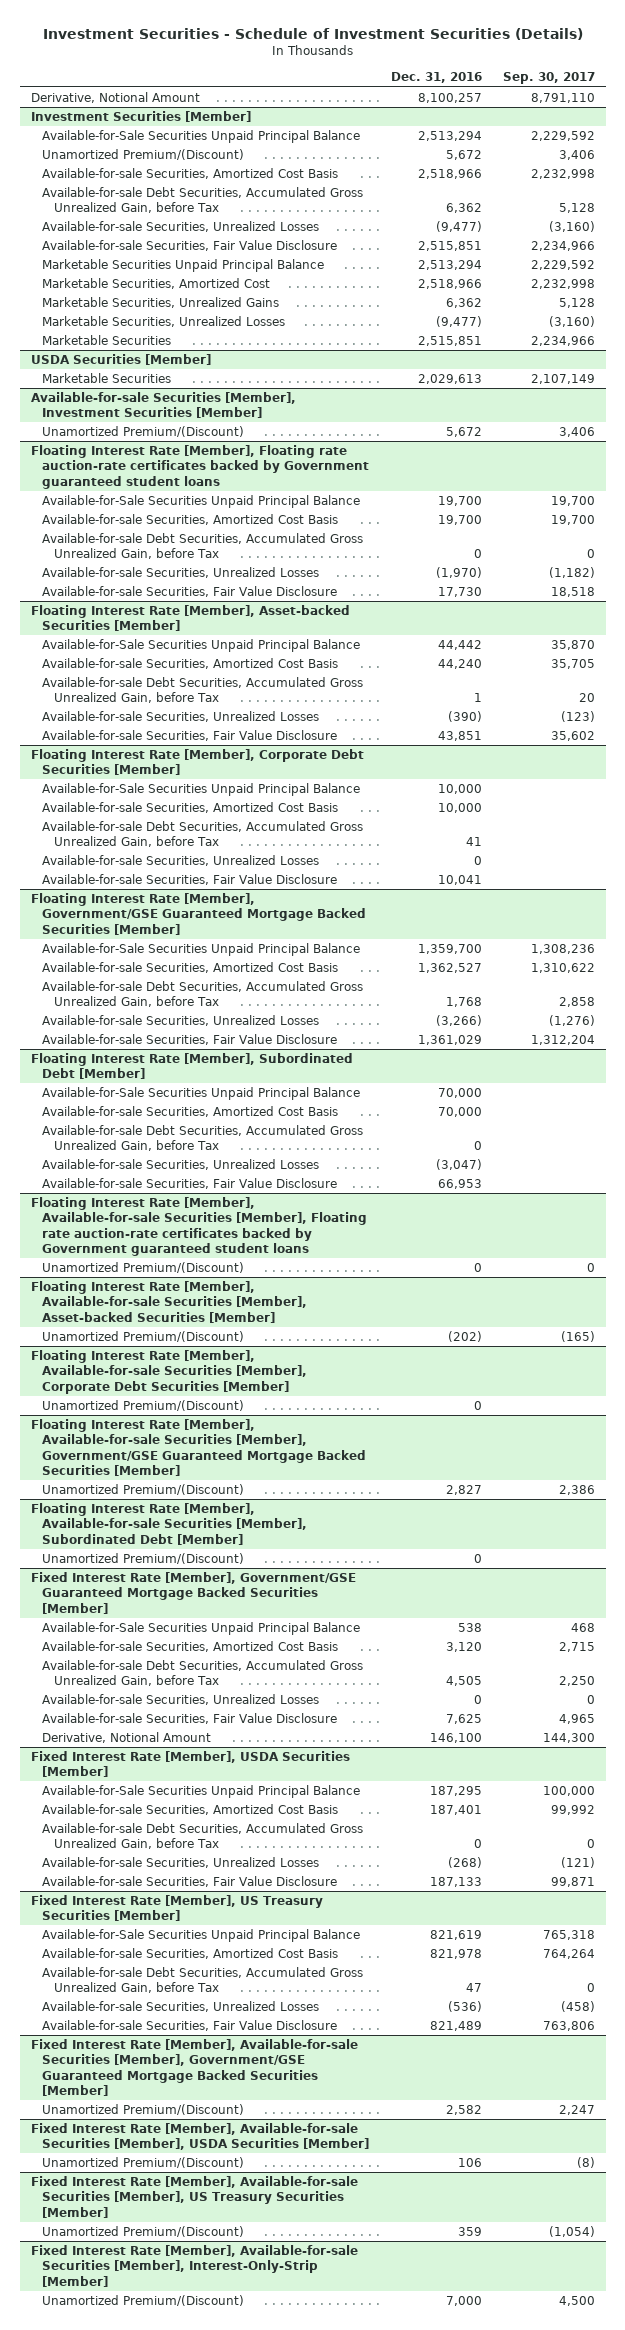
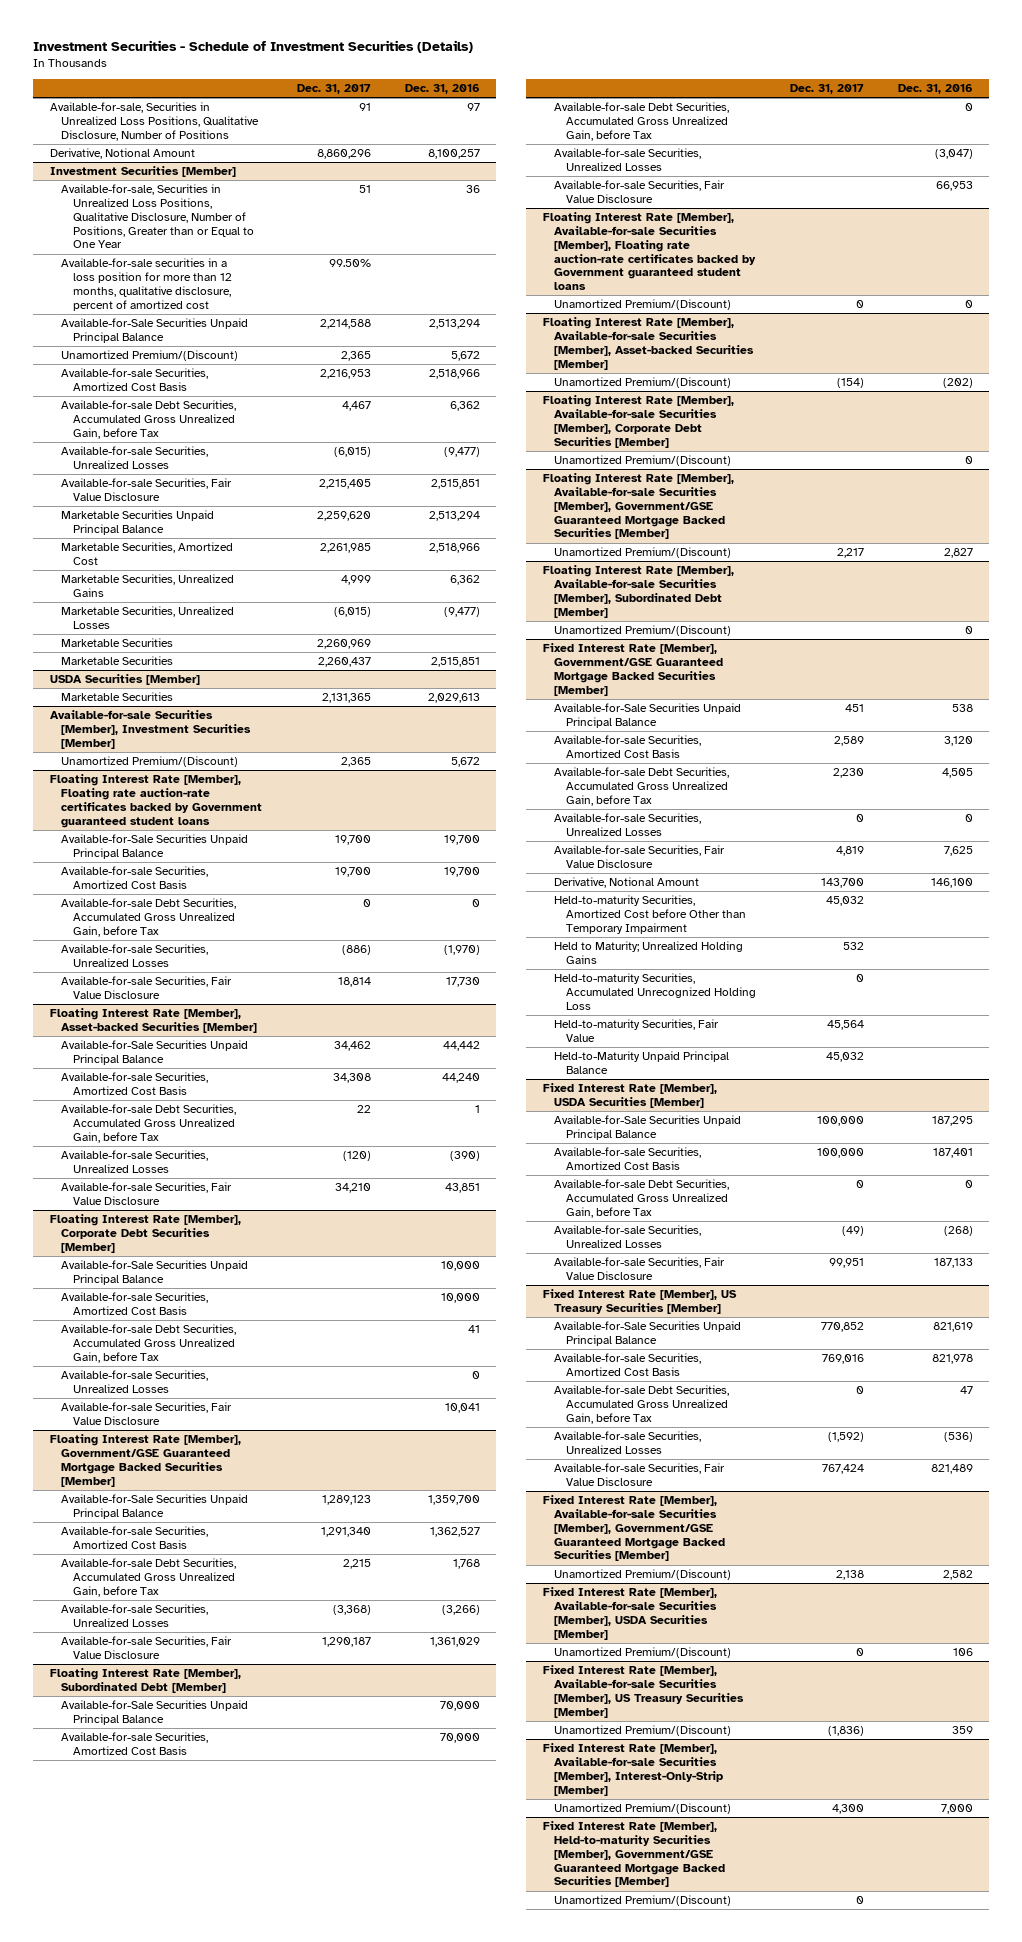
- | Dec. 31, 2016 | Sep. 30, 2017
+ | Dec. 31, 2017 | Dec. 31, 2016
+ Available-for-sale, Securities in Unrealized Loss Positions, Qualitative Disclosure, Number of Positions | 91 | 97
@ Investment Securities [Member]
+ Available-for-sale, Securities in Unrealized Loss Positions, Qualitative Disclosure, Number of Positions, Greater than or Equal to One Year | 51 | 36
+ Available-for-sale securities in a loss position for more than 12 months, qualitative disclosure, percent of amortized cost | 99.50% |
+ Marketable Securities | 2,260,969 |
@ Fixed Interest Rate [Member], Government/GSE Guaranteed Mortgage Backed Securities [Member]
+ Held-to-maturity Securities, Amortized Cost before Other than Temporary Impairment | 45,032 |
+ Held to Maturity; Unrealized Holding Gains | 532 |
+ Held-to-maturity Securities, Accumulated Unrecognized Holding Loss | 0 |
+ Held-to-maturity Securities, Fair Value | 45,564 |
+ Held-to-Maturity Unpaid Principal Balance | 45,032 |
+ Fixed Interest Rate [Member], Held-to-maturity Securities [Member], Government/GSE Guaranteed Mortgage Backed Securities [Member]
+ Unamortized Premium/(Discount) | 0 |

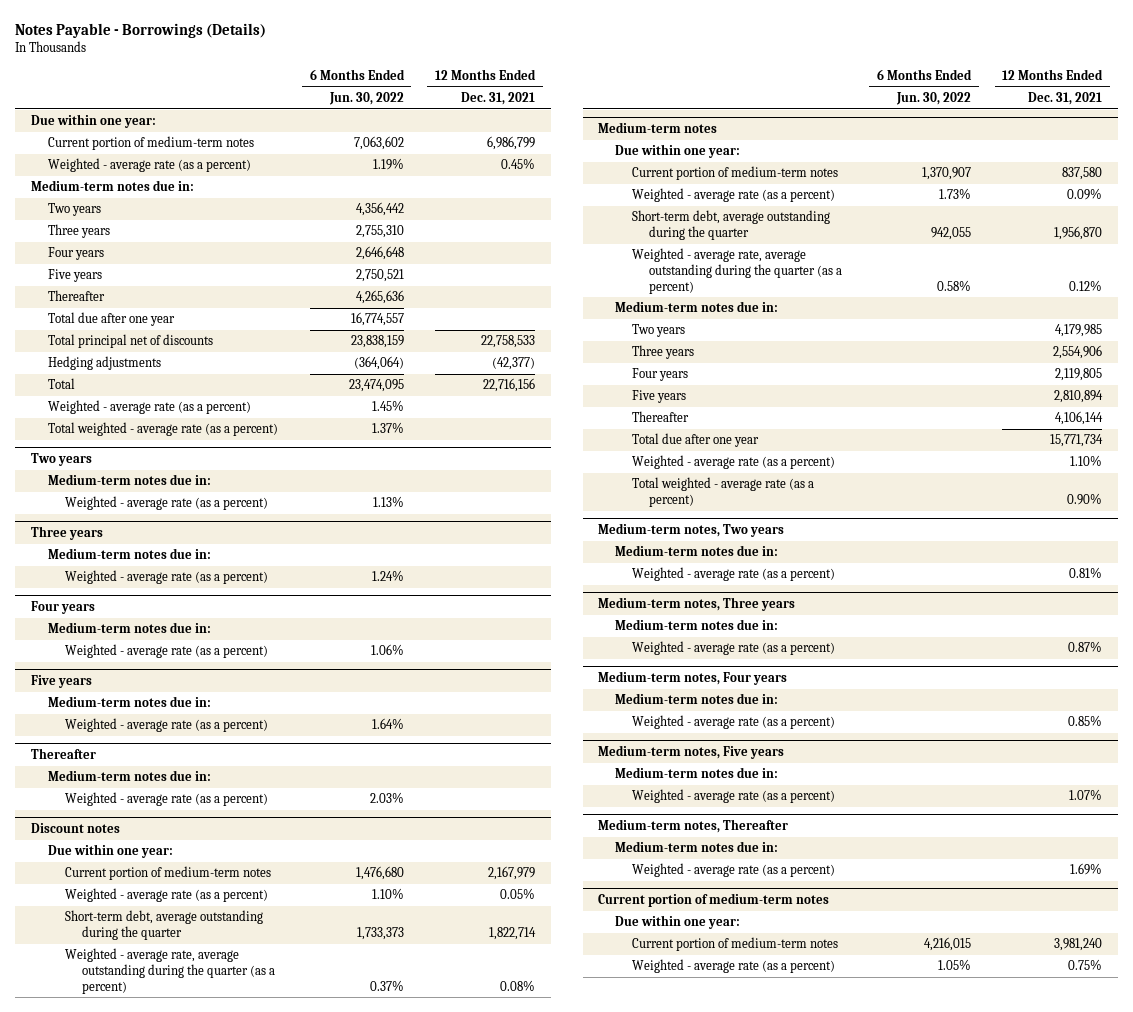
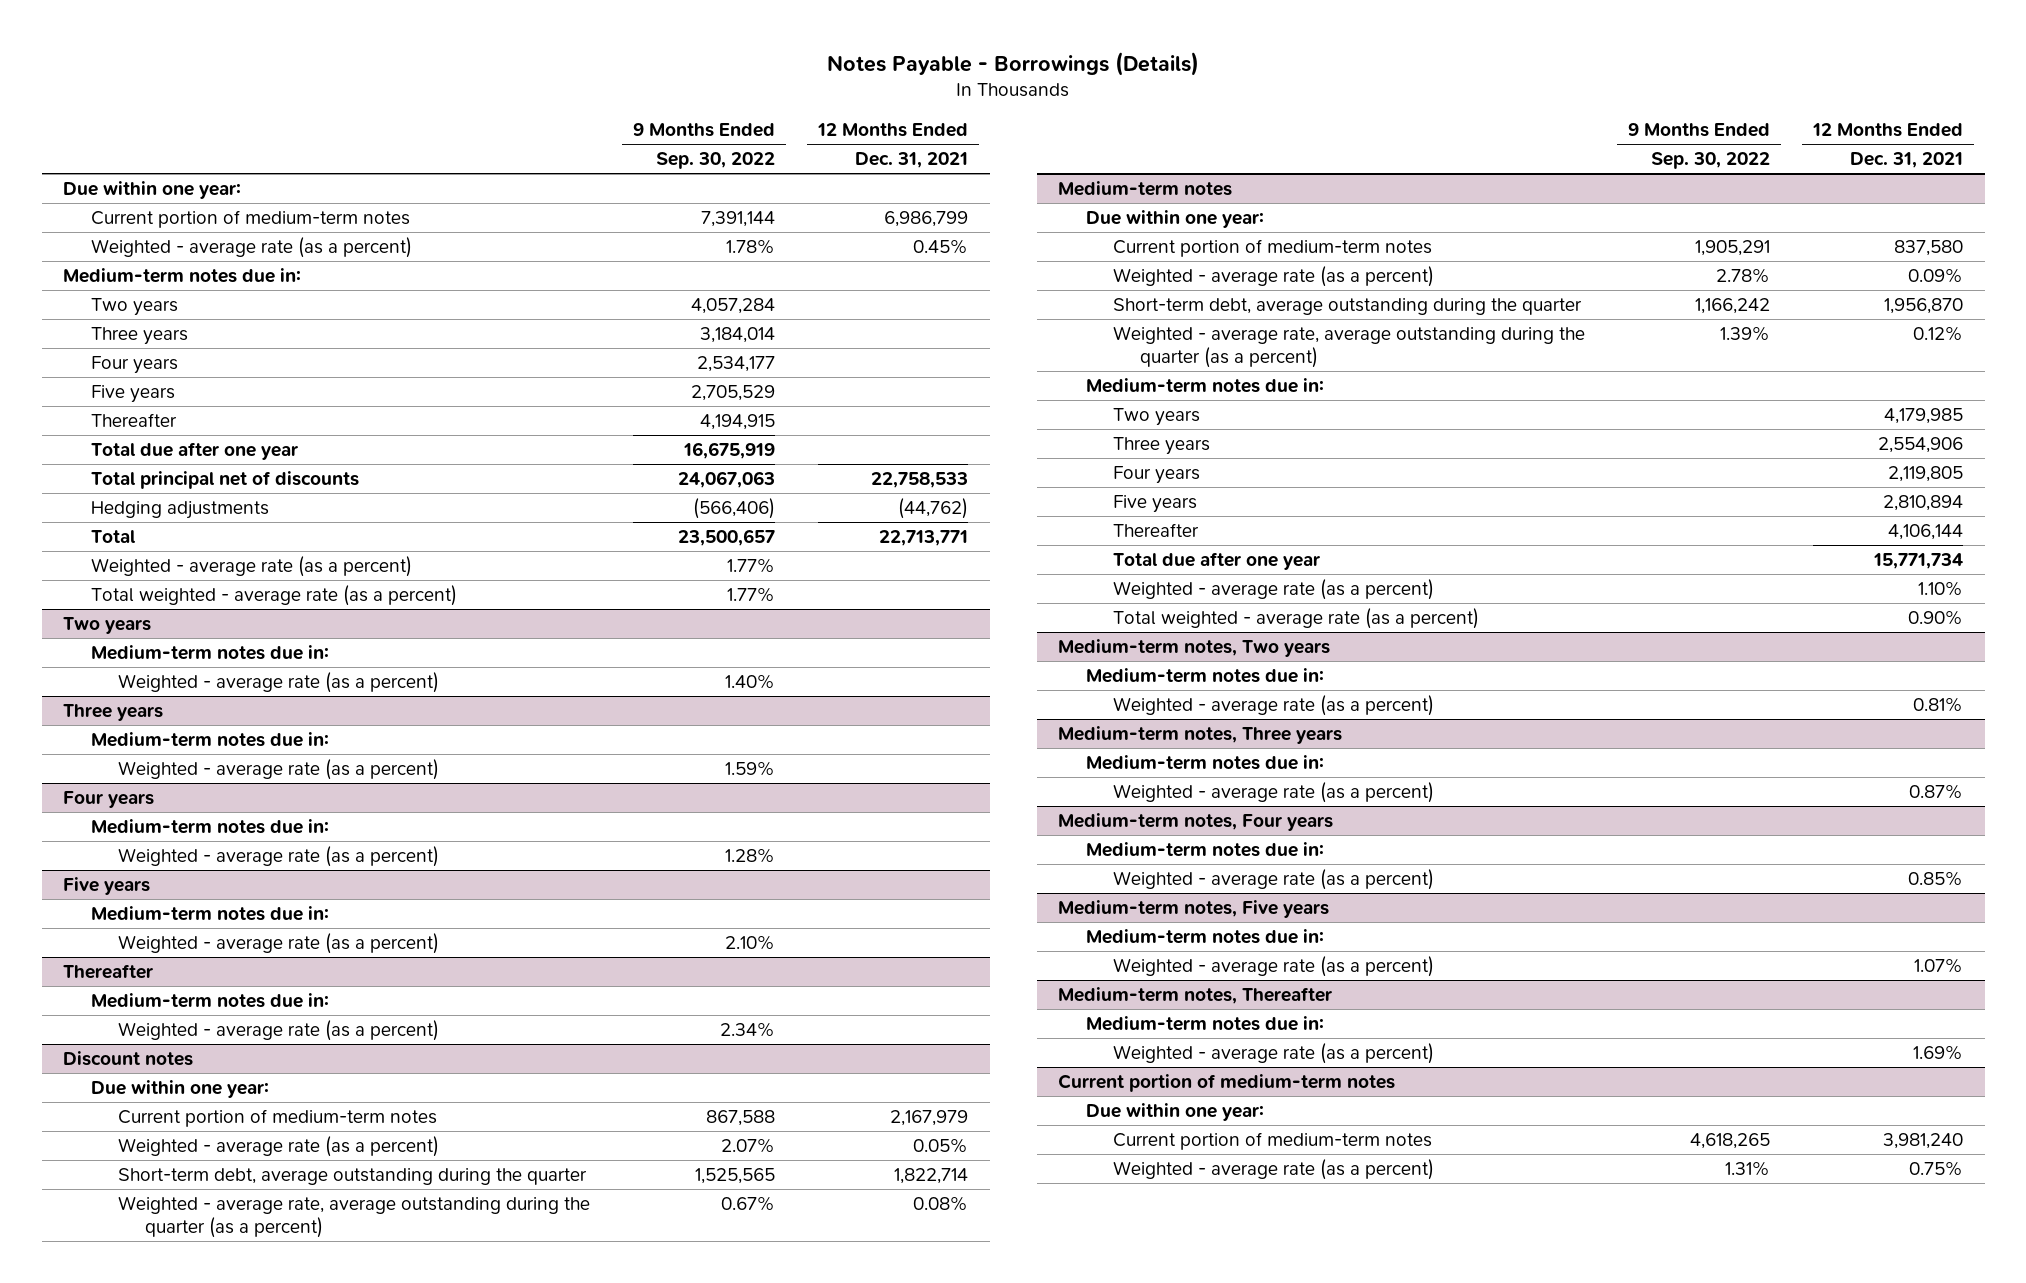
- | 6 Months Ended Jun. 30, 2022 | 12 Months Ended Dec. 31, 2021
+ | 9 Months Ended Sep. 30, 2022 | 12 Months Ended Dec. 31, 2021
- Hedging adjustments | (364,064) | (42,377)
- Total | 23,474,095 | 22,716,156
+ Hedging adjustments | (566,406) | (44,762)
+ Total | 23,500,657 | 22,713,771

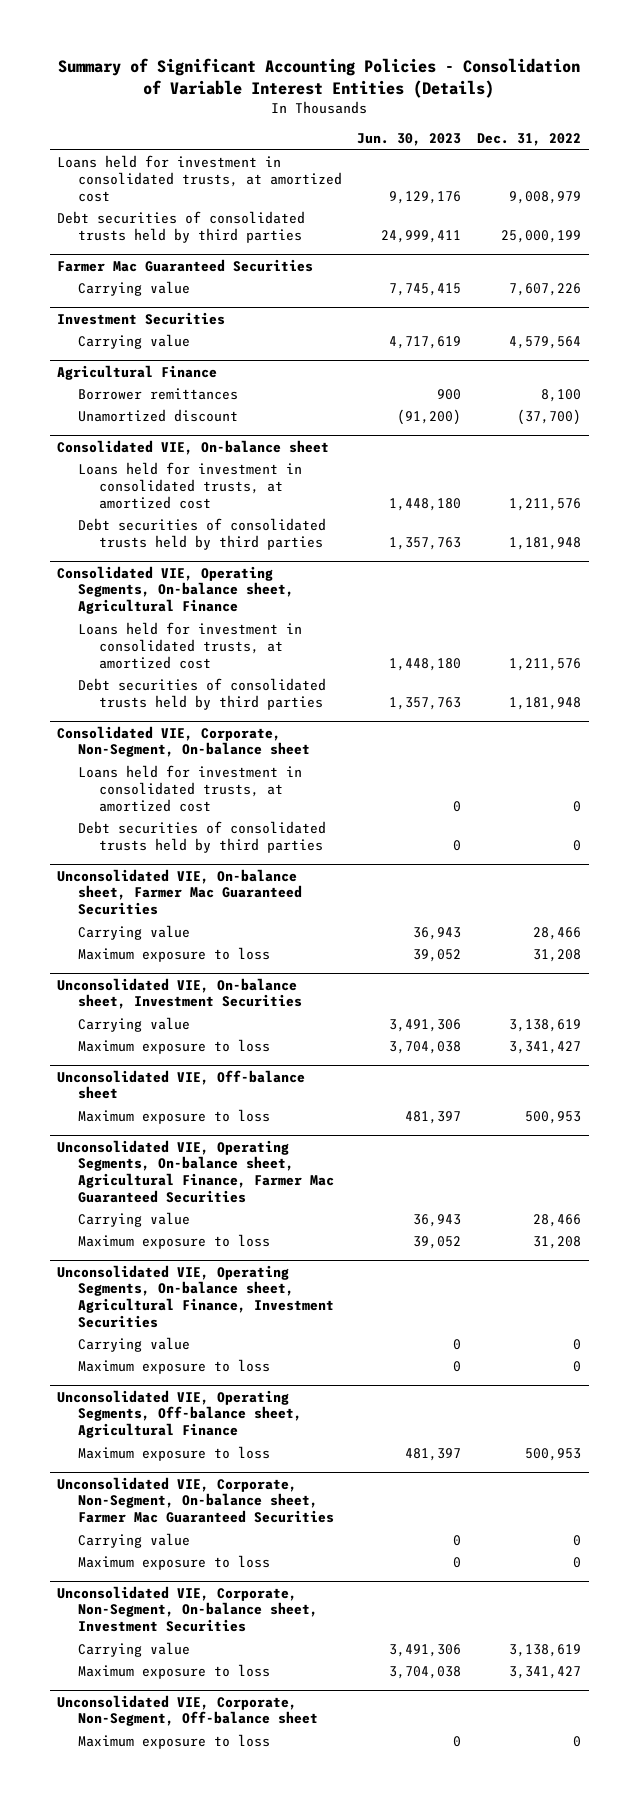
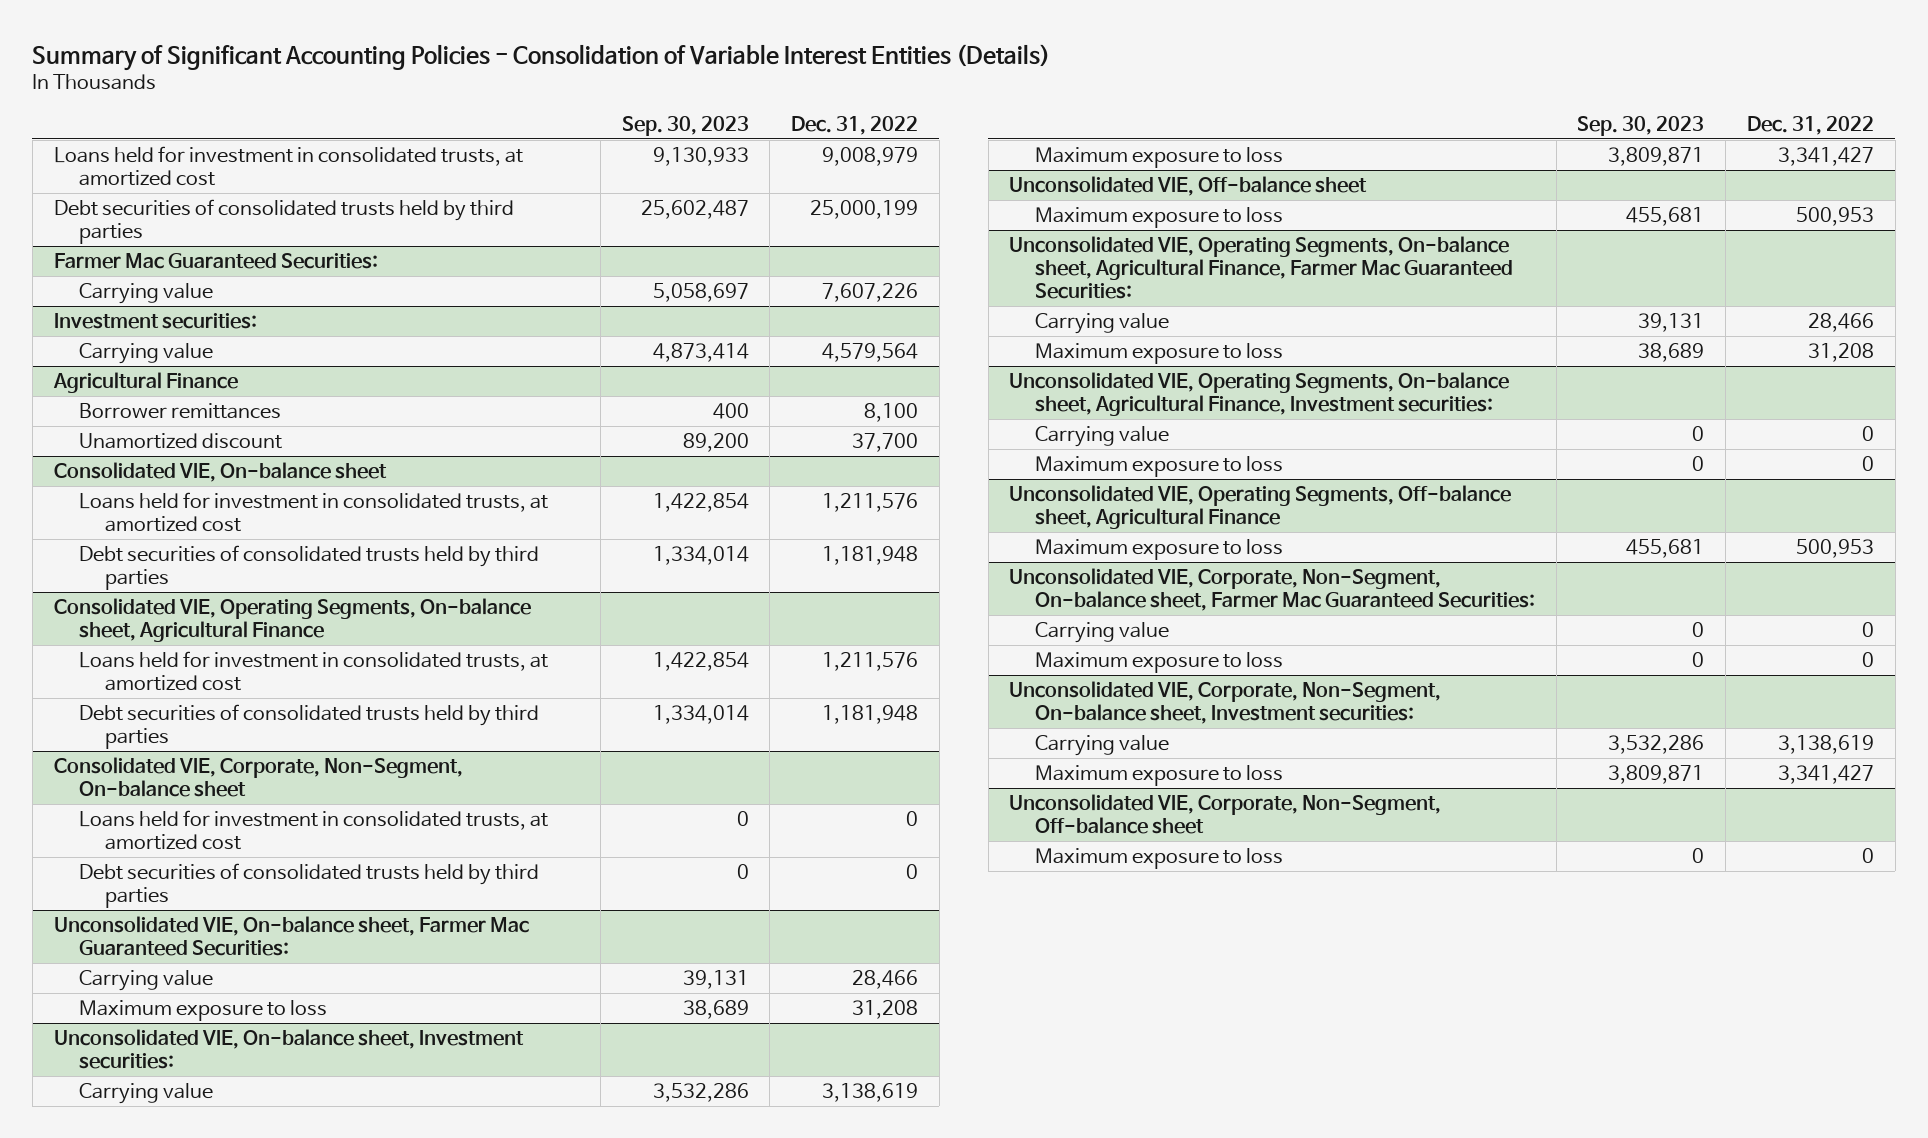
- | Jun. 30, 2023 | Dec. 31, 2022
+ | Sep. 30, 2023 | Dec. 31, 2022
- Farmer Mac Guaranteed Securities
+ Farmer Mac Guaranteed Securities:
- Investment Securities
+ Investment securities:
@ Agricultural Finance
- Unamortized discount | (91,200) | (37,700)
+ Unamortized discount | 89,200 | 37,700
- Unconsolidated VIE, On-balance sheet, Farmer Mac Guaranteed Securities
+ Unconsolidated VIE, On-balance sheet, Farmer Mac Guaranteed Securities:
- Unconsolidated VIE, On-balance sheet, Investment Securities
+ Unconsolidated VIE, On-balance sheet, Investment securities:
- Unconsolidated VIE, Operating Segments, On-balance sheet, Agricultural Finance, Farmer Mac Guaranteed Securities
+ Unconsolidated VIE, Operating Segments, On-balance sheet, Agricultural Finance, Farmer Mac Guaranteed Securities:
- Unconsolidated VIE, Operating Segments, On-balance sheet, Agricultural Finance, Investment Securities
+ Unconsolidated VIE, Operating Segments, On-balance sheet, Agricultural Finance, Investment securities:
- Unconsolidated VIE, Corporate, Non-Segment, On-balance sheet, Farmer Mac Guaranteed Securities
+ Unconsolidated VIE, Corporate, Non-Segment, On-balance sheet, Farmer Mac Guaranteed Securities:
- Unconsolidated VIE, Corporate, Non-Segment, On-balance sheet, Investment Securities
+ Unconsolidated VIE, Corporate, Non-Segment, On-balance sheet, Investment securities:

